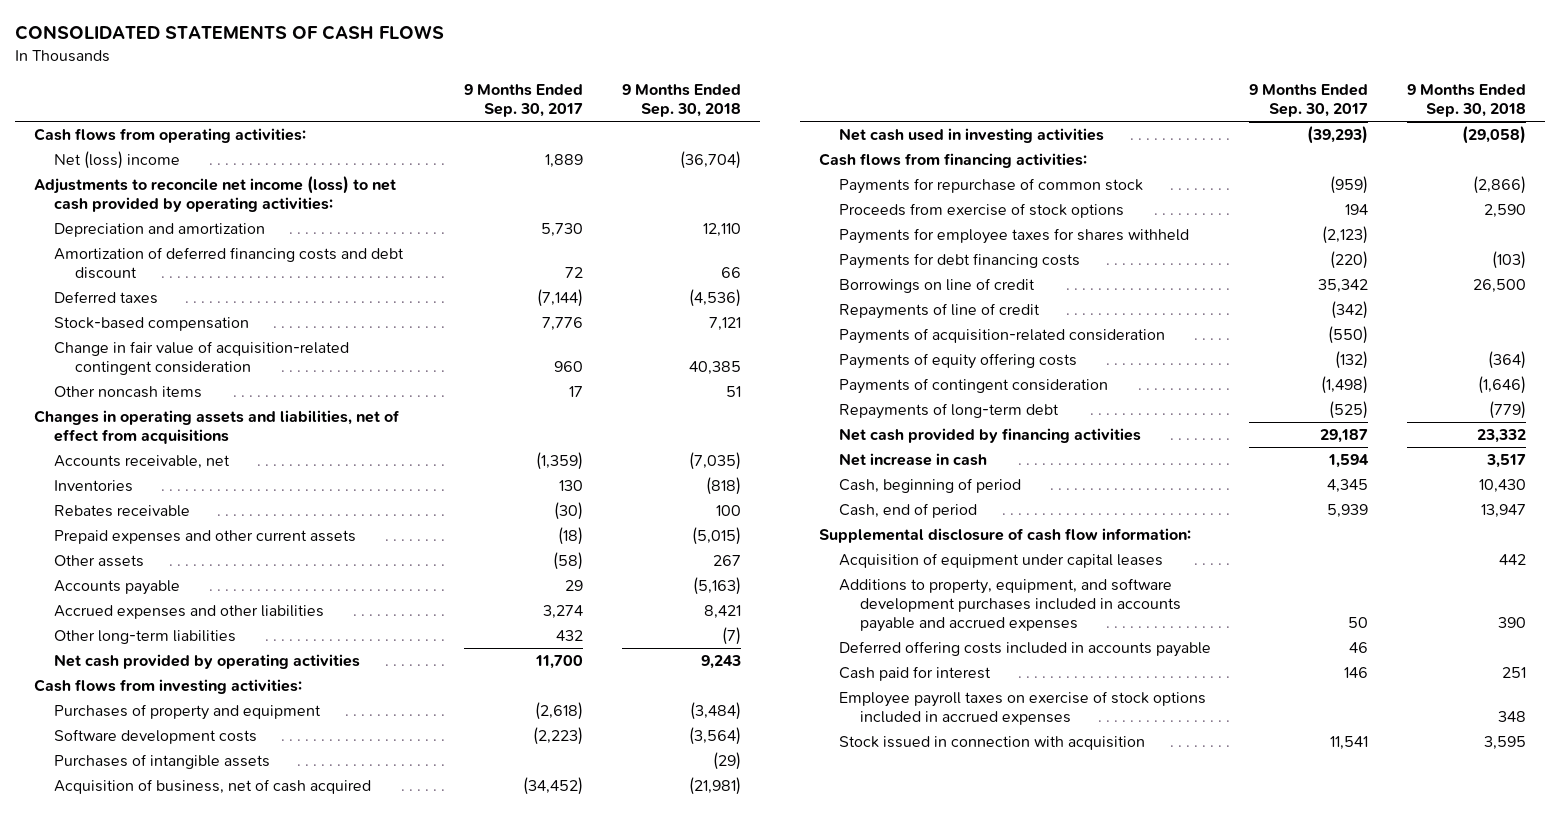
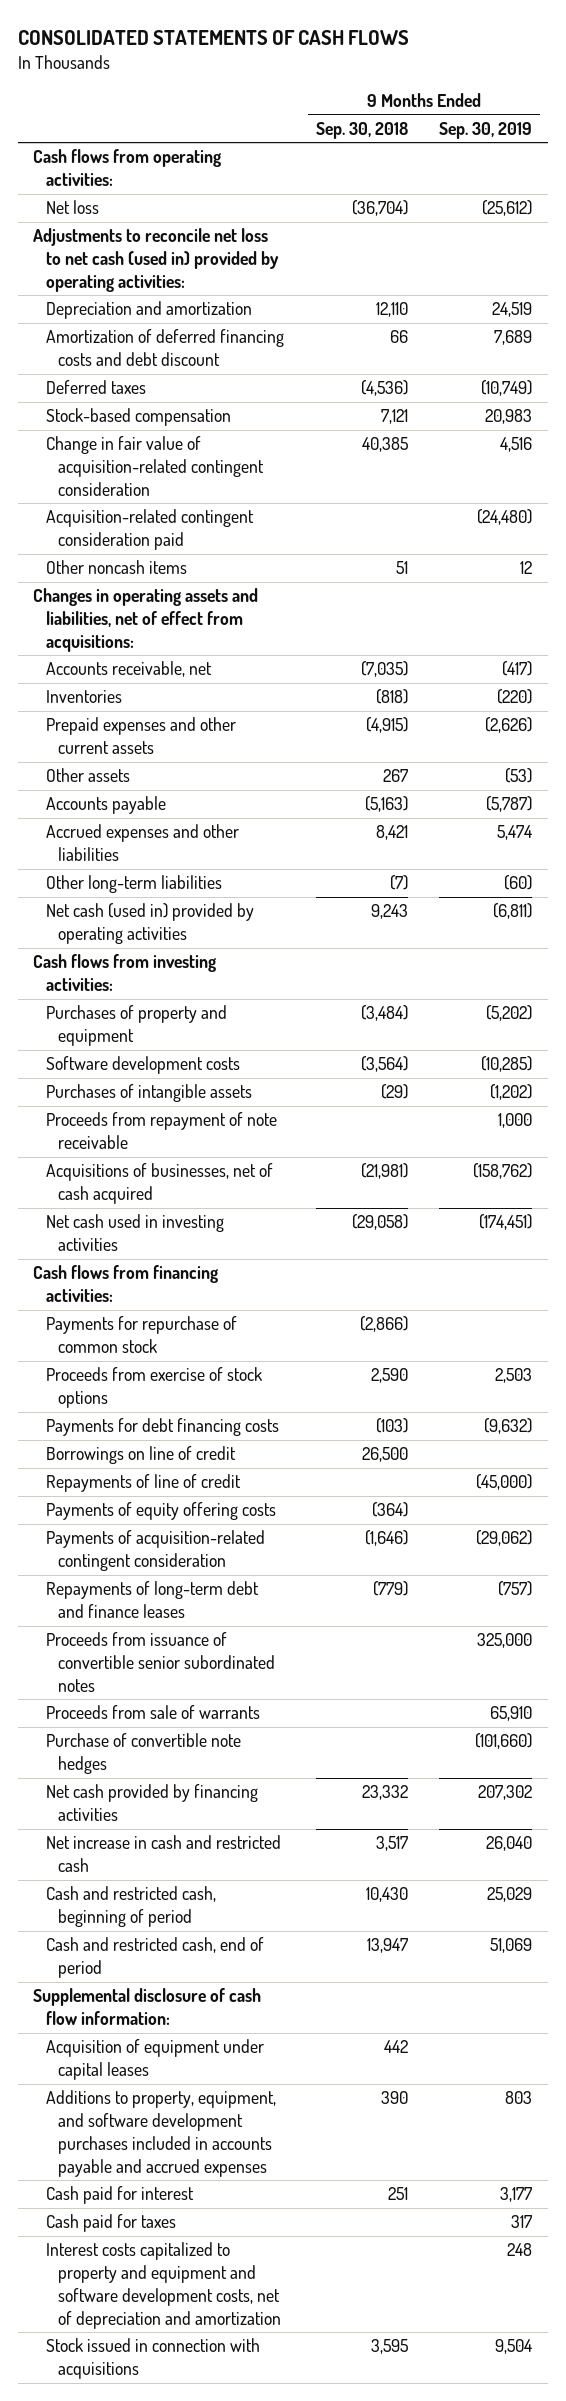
- | 9 Months Ended Sep. 30, 2017 | 9 Months Ended Sep. 30, 2018
+ | 9 Months Ended Sep. 30, 2018 | 9 Months Ended Sep. 30, 2019
- Net (loss) income | 1,889 | (36,704)
- Adjustments to reconcile net income (loss) to net cash provided by operating activities:
+ Net loss | (36,704) | (25,612)
+ Adjustments to reconcile net loss to net cash (used in) provided by operating activities:
+ Acquisition-related contingent consideration paid | | (24,480)
- Changes in operating assets and liabilities, net of effect from acquisitions
+ Changes in operating assets and liabilities, net of effect from acquisitions:
- Rebates receivable | (30) | 100
- Prepaid expenses and other current assets | (18) | (5,015)
+ Prepaid expenses and other current assets | (4,915) | (2,626)
- Net cash provided by operating activities | 11,700 | 9,243
+ Net cash (used in) provided by operating activities | 9,243 | (6,811)
- Acquisition of business, net of cash acquired | (34,452) | (21,981)
+ Proceeds from repayment of note receivable | | 1,000
+ Acquisitions of businesses, net of cash acquired | (21,981) | (158,762)
- Payments for employee taxes for shares withheld | (2,123) |
- Payments of acquisition-related consideration | (550) |
- Payments of contingent consideration | (1,498) | (1,646)
- Repayments of long-term debt | (525) | (779)
+ Payments of acquisition-related contingent consideration | (1,646) | (29,062)
+ Repayments of long-term debt and finance leases | (779) | (757)
+ Proceeds from issuance of convertible senior subordinated notes | | 325,000
+ Proceeds from sale of warrants | | 65,910
+ Purchase of convertible note hedges | | (101,660)
- Net increase in cash | 1,594 | 3,517
- Cash, beginning of period | 4,345 | 10,430
- Cash, end of period | 5,939 | 13,947
+ Net increase in cash and restricted cash | 3,517 | 26,040
+ Cash and restricted cash, beginning of period | 10,430 | 25,029
+ Cash and restricted cash, end of period | 13,947 | 51,069
- Deferred offering costs included in accounts payable | 46 |
- Employee payroll taxes on exercise of stock options included in accrued expenses | | 348
- Stock issued in connection with acquisition | 11,541 | 3,595
+ Cash paid for taxes | | 317
+ Interest costs capitalized to property and equipment and software development costs, net of depreciation and amortization | | 248
+ Stock issued in connection with acquisitions | 3,595 | 9,504

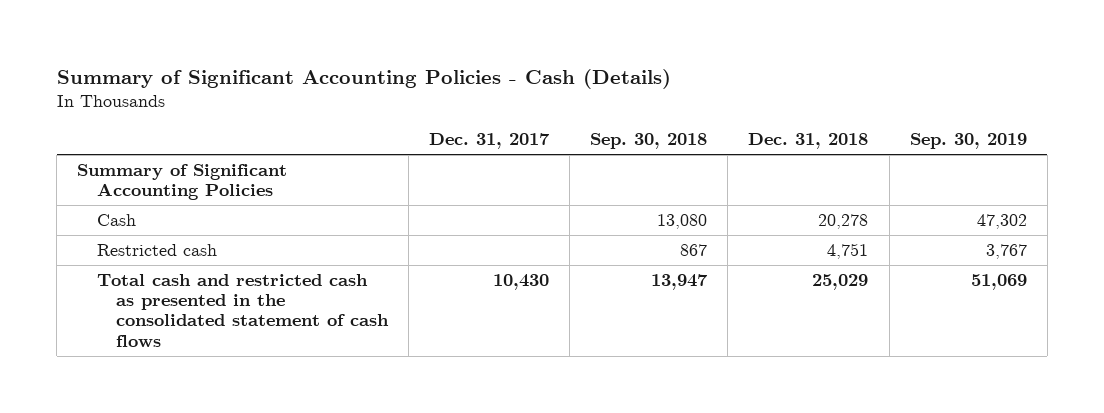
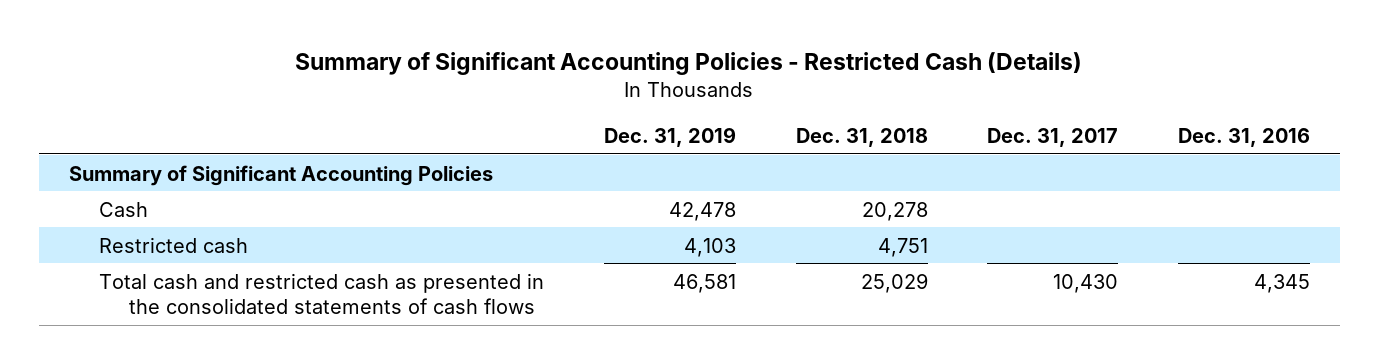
- Summary of Significant Accounting Policies - Cash (Details)
+ Summary of Significant Accounting Policies - Restricted Cash (Details)
- | Dec. 31, 2017 | Sep. 30, 2018 | Dec. 31, 2018 | Sep. 30, 2019
+ | Dec. 31, 2019 | Dec. 31, 2018 | Dec. 31, 2017 | Dec. 31, 2016
- Total cash and restricted cash as presented in the consolidated statement of cash flows | 10,430 | 13,947 | 25,029 | 51,069
+ Total cash and restricted cash as presented in the consolidated statements of cash flows | 46,581 | 25,029 | 10,430 | 4,345

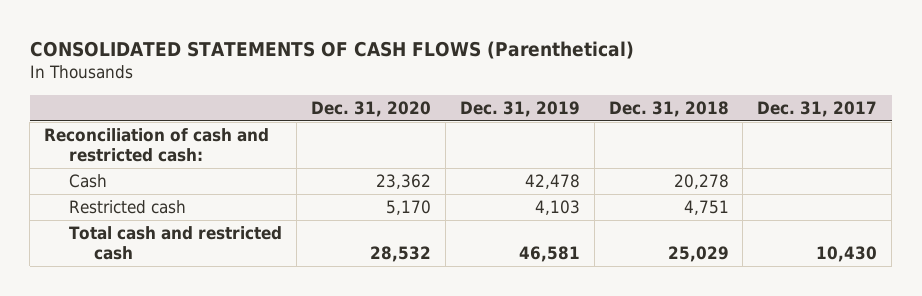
- Summary of Significant Accounting Policies - Restricted Cash (Details)
+ CONSOLIDATED STATEMENTS OF CASH FLOWS (Parenthetical)
- | Dec. 31, 2019 | Dec. 31, 2018 | Dec. 31, 2017 | Dec. 31, 2016
+ | Dec. 31, 2020 | Dec. 31, 2019 | Dec. 31, 2018 | Dec. 31, 2017
- Summary of Significant Accounting Policies
+ Reconciliation of cash and restricted cash:
- Total cash and restricted cash as presented in the consolidated statements of cash flows | 46,581 | 25,029 | 10,430 | 4,345
+ Total cash and restricted cash | 28,532 | 46,581 | 25,029 | 10,430

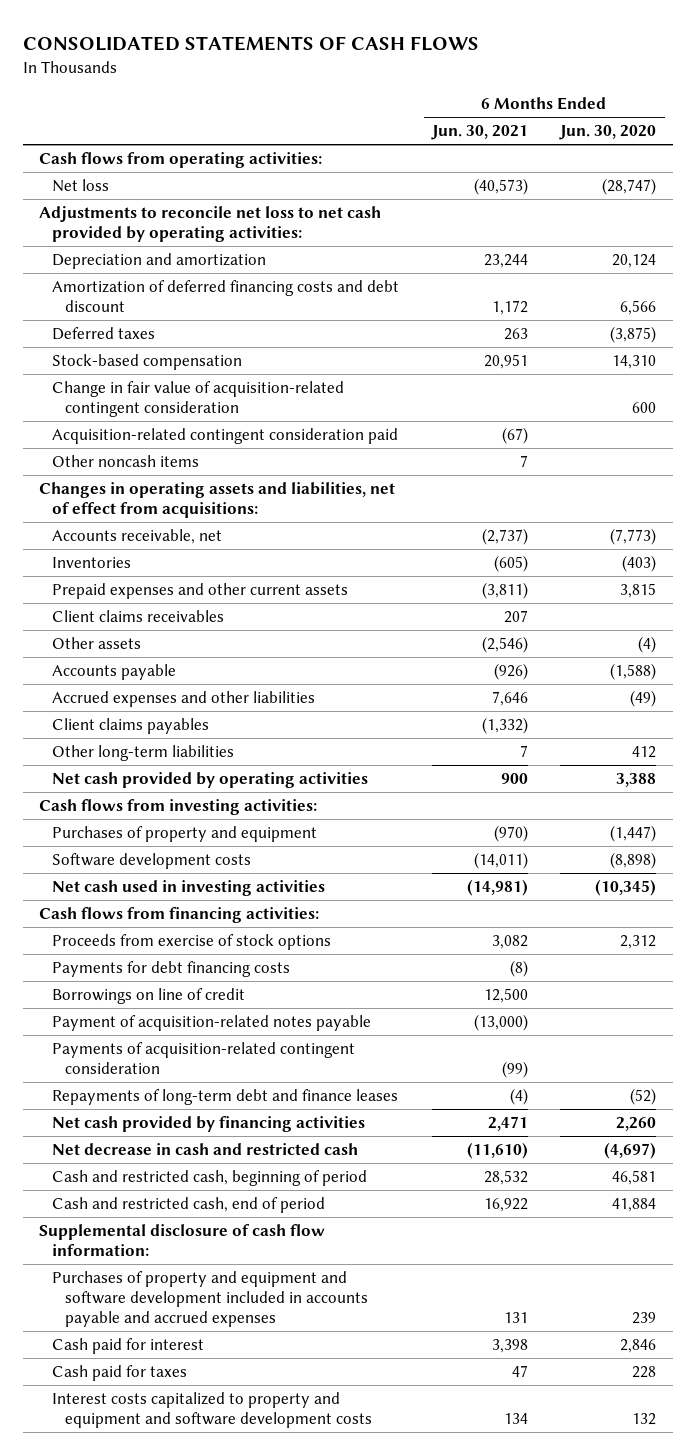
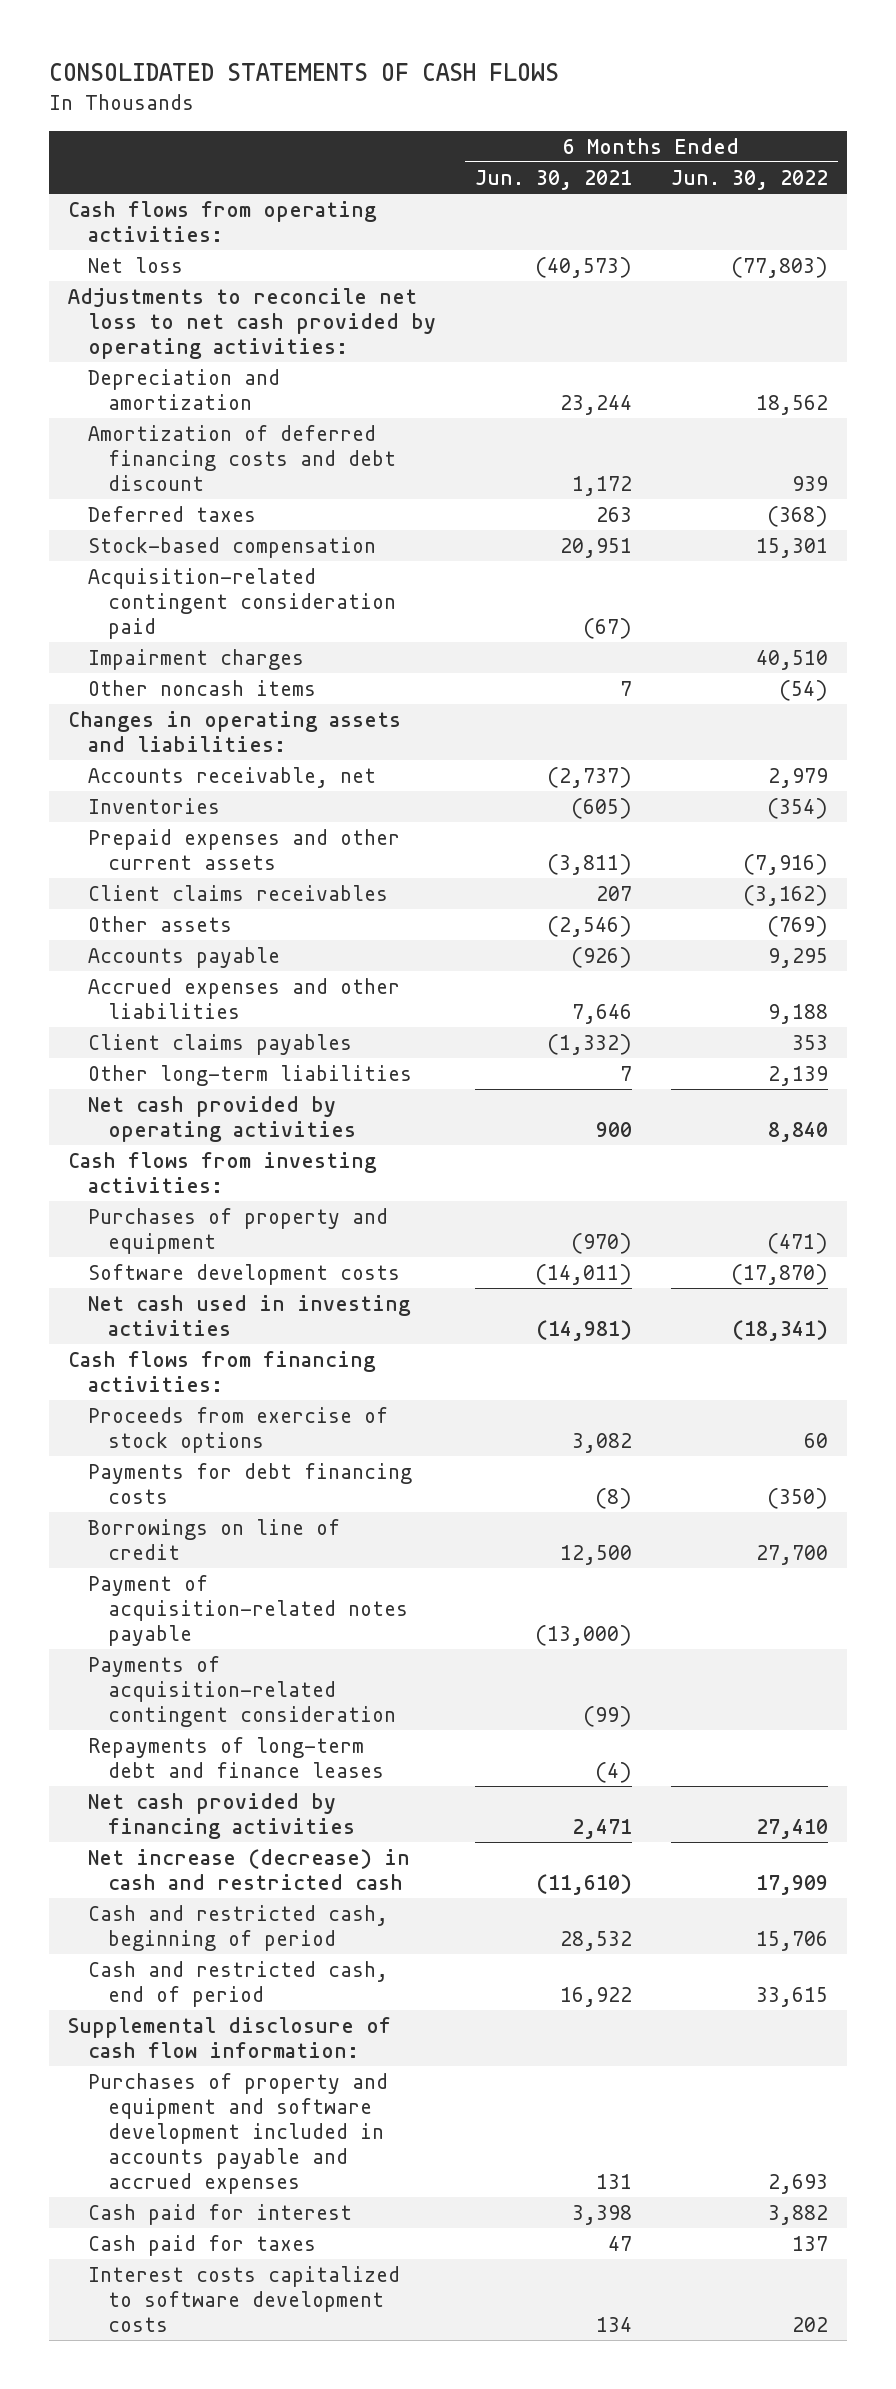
- | 6 Months Ended Jun. 30, 2021 | 6 Months Ended Jun. 30, 2020
+ | 6 Months Ended Jun. 30, 2021 | 6 Months Ended Jun. 30, 2022
- Change in fair value of acquisition-related contingent consideration | | 600
+ Impairment charges | | 40,510
- Changes in operating assets and liabilities, net of effect from acquisitions:
+ Changes in operating assets and liabilities:
- Net decrease in cash and restricted cash | (11,610) | (4,697)
+ Net increase (decrease) in cash and restricted cash | (11,610) | 17,909
- Interest costs capitalized to property and equipment and software development costs | 134 | 132
+ Interest costs capitalized to software development costs | 134 | 202

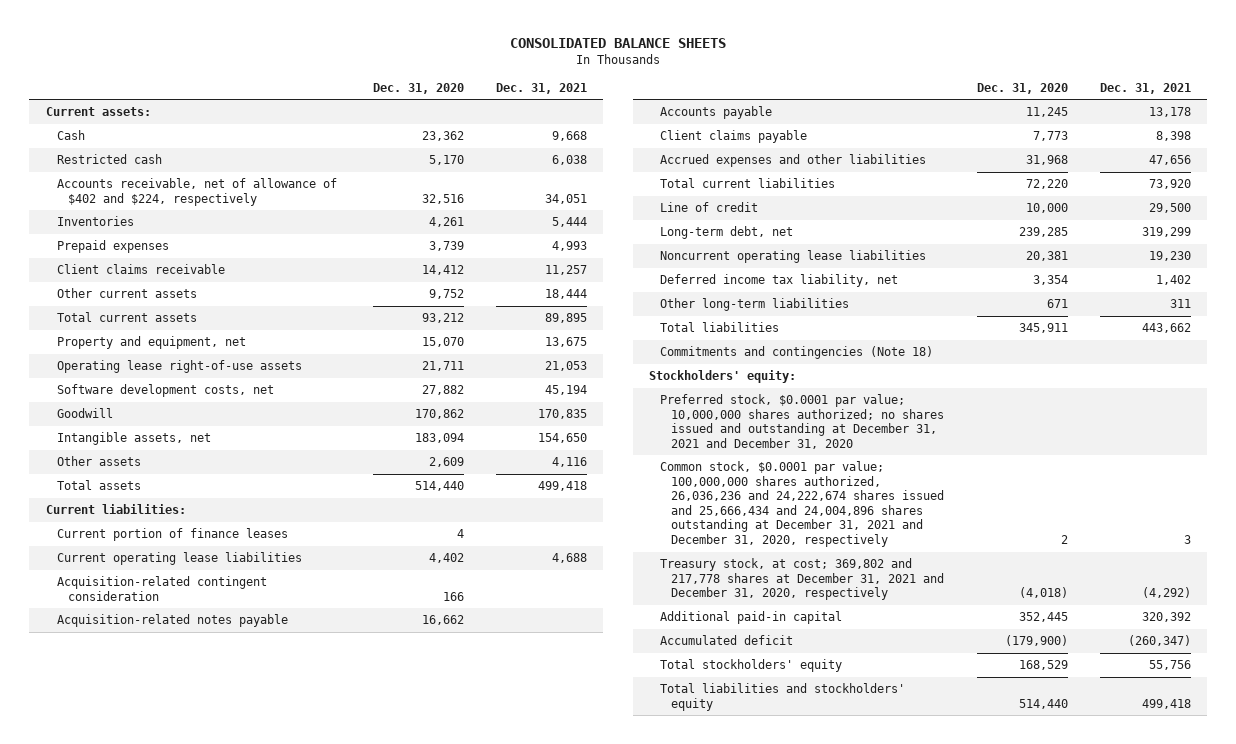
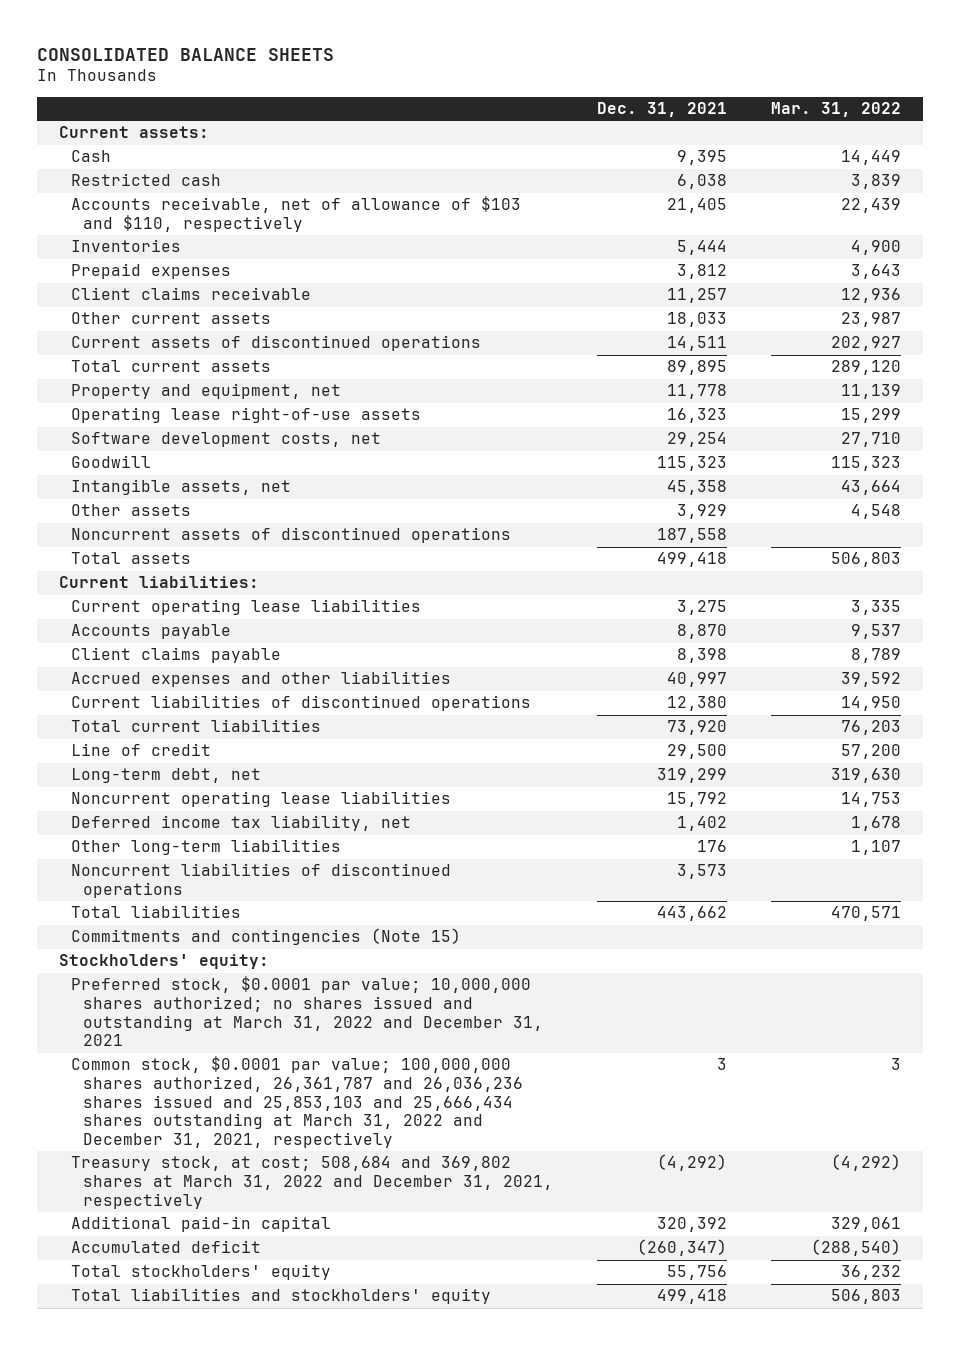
- | Dec. 31, 2020 | Dec. 31, 2021
+ | Dec. 31, 2021 | Mar. 31, 2022
- Cash | 23,362 | 9,668
+ Cash | 9,395 | 14,449
- Accounts receivable, net of allowance of $402 and $224, respectively | 32,516 | 34,051
+ Accounts receivable, net of allowance of $103 and $110, respectively | 21,405 | 22,439
- Prepaid expenses | 3,739 | 4,993
+ Prepaid expenses | 3,812 | 3,643
- Other current assets | 9,752 | 18,444
+ Other current assets | 18,033 | 23,987
+ Current assets of discontinued operations | 14,511 | 202,927
- Property and equipment, net | 15,070 | 13,675
- Operating lease right-of-use assets | 21,711 | 21,053
- Software development costs, net | 27,882 | 45,194
- Goodwill | 170,862 | 170,835
- Intangible assets, net | 183,094 | 154,650
- Other assets | 2,609 | 4,116
+ Property and equipment, net | 11,778 | 11,139
+ Operating lease right-of-use assets | 16,323 | 15,299
+ Software development costs, net | 29,254 | 27,710
+ Goodwill | 115,323 | 115,323
+ Intangible assets, net | 45,358 | 43,664
+ Other assets | 3,929 | 4,548
+ Noncurrent assets of discontinued operations | 187,558 |
- Current portion of finance leases | 4 |
- Current operating lease liabilities | 4,402 | 4,688
- Acquisition-related contingent consideration | 166 |
- Acquisition-related notes payable | 16,662 |
- Accounts payable | 11,245 | 13,178
+ Current operating lease liabilities | 3,275 | 3,335
+ Accounts payable | 8,870 | 9,537
- Accrued expenses and other liabilities | 31,968 | 47,656
+ Accrued expenses and other liabilities | 40,997 | 39,592
+ Current liabilities of discontinued operations | 12,380 | 14,950
- Noncurrent operating lease liabilities | 20,381 | 19,230
+ Noncurrent operating lease liabilities | 15,792 | 14,753
- Other long-term liabilities | 671 | 311
+ Other long-term liabilities | 176 | 1,107
+ Noncurrent liabilities of discontinued operations | 3,573 |
- Commitments and contingencies (Note 18)
+ Commitments and contingencies (Note 15)
- Preferred stock, $0.0001 par value; 10,000,000 shares authorized; no shares issued and outstanding at December 31, 2021 and December 31, 2020
- Common stock, $0.0001 par value; 100,000,000 shares authorized, 26,036,236 and 24,222,674 shares issued and 25,666,434 and 24,004,896 shares outstanding at December 31, 2021 and December 31, 2020, respectively | 2 | 3
- Treasury stock, at cost; 369,802 and 217,778 shares at December 31, 2021 and December 31, 2020, respectively | (4,018) | (4,292)
+ Preferred stock, $0.0001 par value; 10,000,000 shares authorized; no shares issued and outstanding at March 31, 2022 and December 31, 2021
+ Common stock, $0.0001 par value; 100,000,000 shares authorized, 26,361,787 and 26,036,236 shares issued and 25,853,103 and 25,666,434 shares outstanding at March 31, 2022 and December 31, 2021, respectively | 3 | 3
+ Treasury stock, at cost; 508,684 and 369,802 shares at March 31, 2022 and December 31, 2021, respectively | (4,292) | (4,292)

